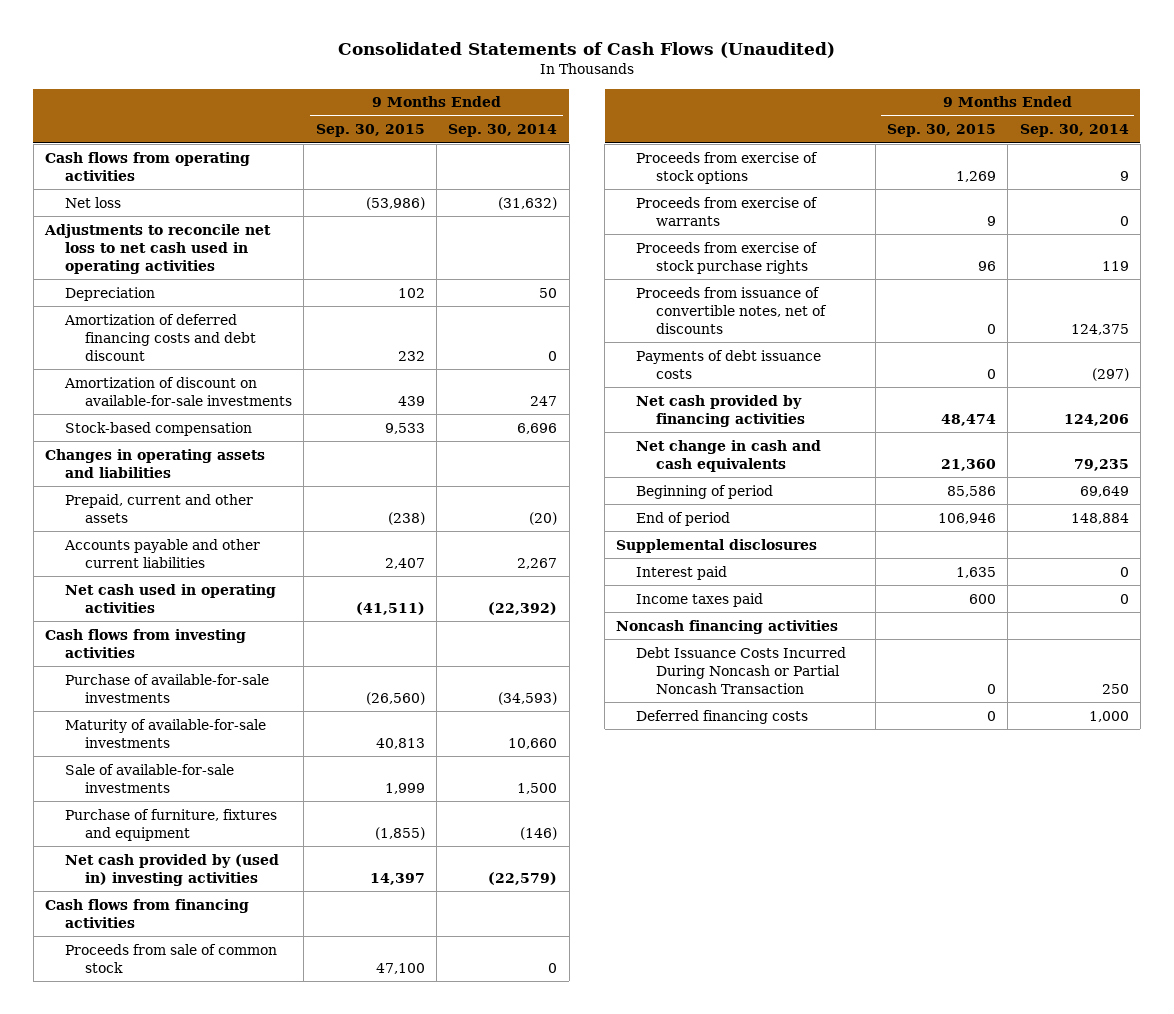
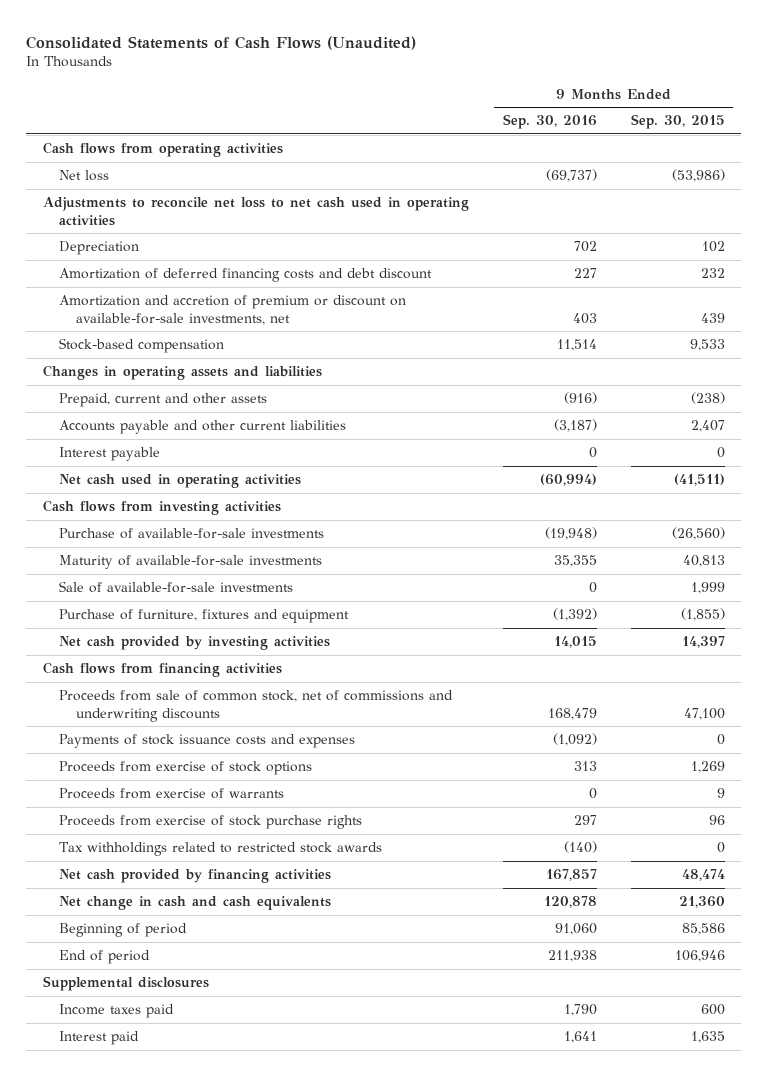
- | 9 Months Ended Sep. 30, 2015 | 9 Months Ended Sep. 30, 2014
+ | 9 Months Ended Sep. 30, 2016 | 9 Months Ended Sep. 30, 2015
- Amortization of discount on available-for-sale investments | 439 | 247
+ Amortization and accretion of premium or discount on available-for-sale investments, net | 403 | 439
+ Interest payable | 0 | 0
- Net cash provided by (used in) investing activities | 14,397 | (22,579)
+ Net cash provided by investing activities | 14,015 | 14,397
- Proceeds from sale of common stock | 47,100 | 0
+ Proceeds from sale of common stock, net of commissions and underwriting discounts | 168,479 | 47,100
+ Payments of stock issuance costs and expenses | (1,092) | 0
- Proceeds from issuance of convertible notes, net of discounts | 0 | 124,375
- Payments of debt issuance costs | 0 | (297)
+ Tax withholdings related to restricted stock awards | (140) | 0
- Noncash financing activities
- Debt Issuance Costs Incurred During Noncash or Partial Noncash Transaction | 0 | 250
- Deferred financing costs | 0 | 1,000
moved down: Interest paid | 1,641 | 1,635

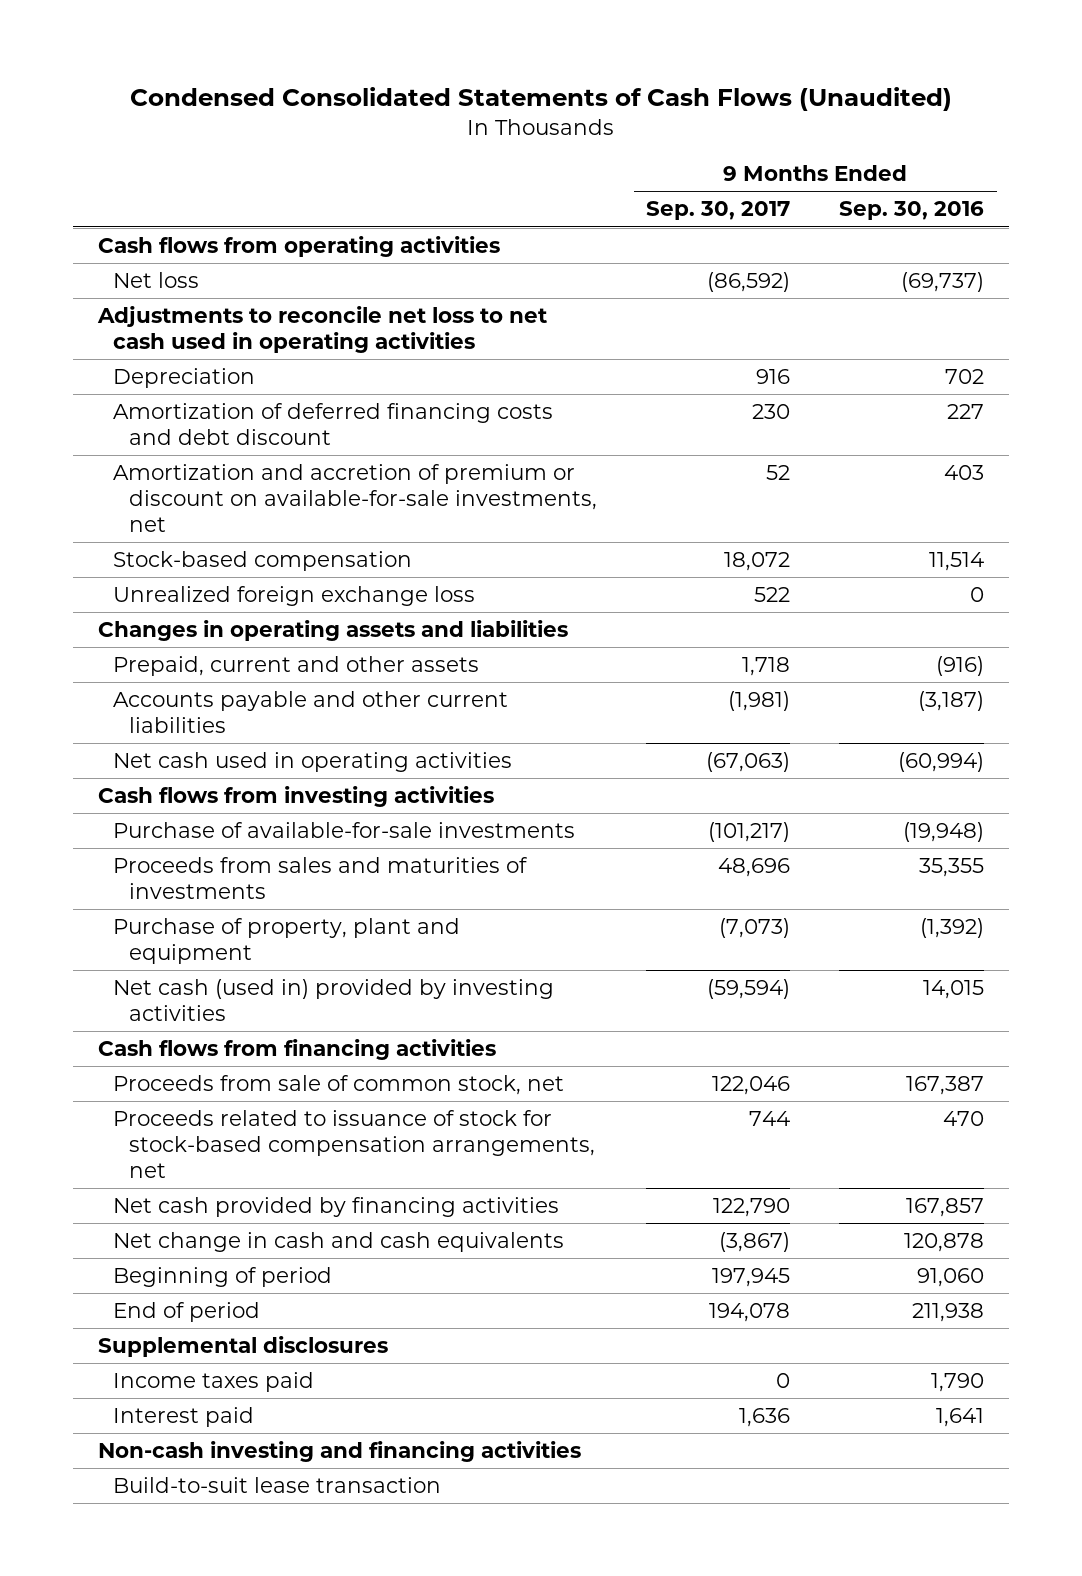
- Consolidated Statements of Cash Flows (Unaudited)
+ Condensed Consolidated Statements of Cash Flows (Unaudited)
- | 9 Months Ended Sep. 30, 2016 | 9 Months Ended Sep. 30, 2015
+ | 9 Months Ended Sep. 30, 2017 | 9 Months Ended Sep. 30, 2016
+ Unrealized foreign exchange loss | 522 | 0
- Interest payable | 0 | 0
- Maturity of available-for-sale investments | 35,355 | 40,813
- Sale of available-for-sale investments | 0 | 1,999
- Purchase of furniture, fixtures and equipment | (1,392) | (1,855)
- Net cash provided by investing activities | 14,015 | 14,397
+ Proceeds from sales and maturities of investments | 48,696 | 35,355
+ Purchase of property, plant and equipment | (7,073) | (1,392)
+ Net cash (used in) provided by investing activities | (59,594) | 14,015
- Proceeds from sale of common stock, net of commissions and underwriting discounts | 168,479 | 47,100
- Payments of stock issuance costs and expenses | (1,092) | 0
- Proceeds from exercise of stock options | 313 | 1,269
- Proceeds from exercise of warrants | 0 | 9
- Proceeds from exercise of stock purchase rights | 297 | 96
- Tax withholdings related to restricted stock awards | (140) | 0
+ Proceeds from sale of common stock, net | 122,046 | 167,387
+ Proceeds related to issuance of stock for stock-based compensation arrangements, net | 744 | 470
+ Non-cash investing and financing activities
+ Build-to-suit lease transaction

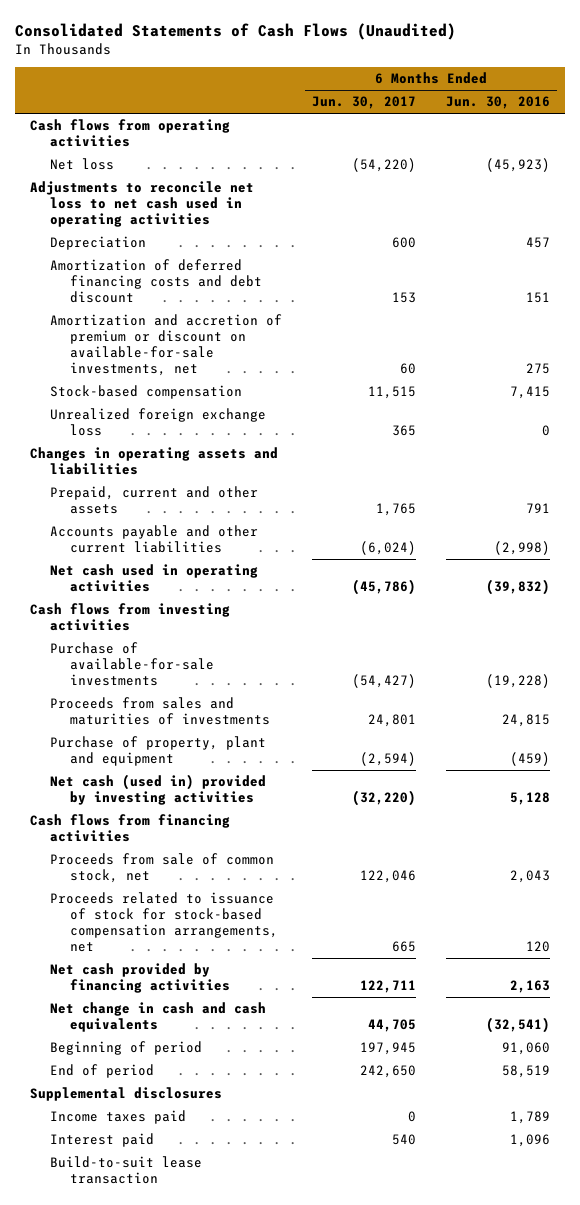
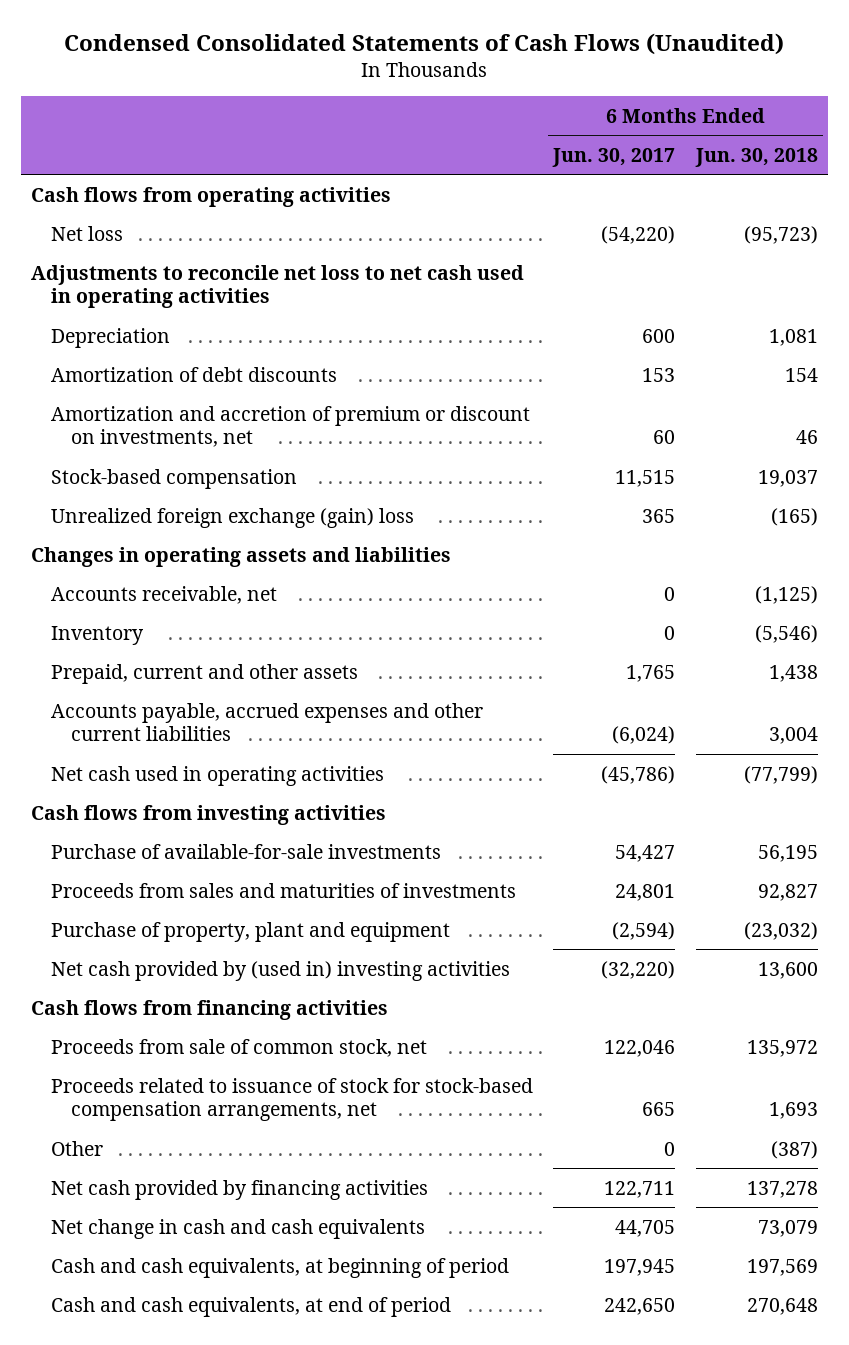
- Consolidated Statements of Cash Flows (Unaudited)
+ Condensed Consolidated Statements of Cash Flows (Unaudited)
- | 6 Months Ended Jun. 30, 2017 | 6 Months Ended Jun. 30, 2016
+ | 6 Months Ended Jun. 30, 2017 | 6 Months Ended Jun. 30, 2018
- Amortization of deferred financing costs and debt discount | 153 | 151
- Amortization and accretion of premium or discount on available-for-sale investments, net | 60 | 275
+ Amortization of debt discounts | 153 | 154
+ Amortization and accretion of premium or discount on investments, net | 60 | 46
- Unrealized foreign exchange loss | 365 | 0
+ Unrealized foreign exchange (gain) loss | 365 | (165)
+ Accounts receivable, net | 0 | (1,125)
+ Inventory | 0 | (5,546)
- Accounts payable and other current liabilities | (6,024) | (2,998)
+ Accounts payable, accrued expenses and other current liabilities | (6,024) | 3,004
- Purchase of available-for-sale investments | (54,427) | (19,228)
+ Purchase of available-for-sale investments | 54,427 | 56,195
- Net cash (used in) provided by investing activities | (32,220) | 5,128
+ Net cash provided by (used in) investing activities | (32,220) | 13,600
+ Other | 0 | (387)
- Beginning of period | 197,945 | 91,060
- End of period | 242,650 | 58,519
- Supplemental disclosures
- Income taxes paid | 0 | 1,789
- Interest paid | 540 | 1,096
- Build-to-suit lease transaction
+ Cash and cash equivalents, at beginning of period | 197,945 | 197,569
+ Cash and cash equivalents, at end of period | 242,650 | 270,648

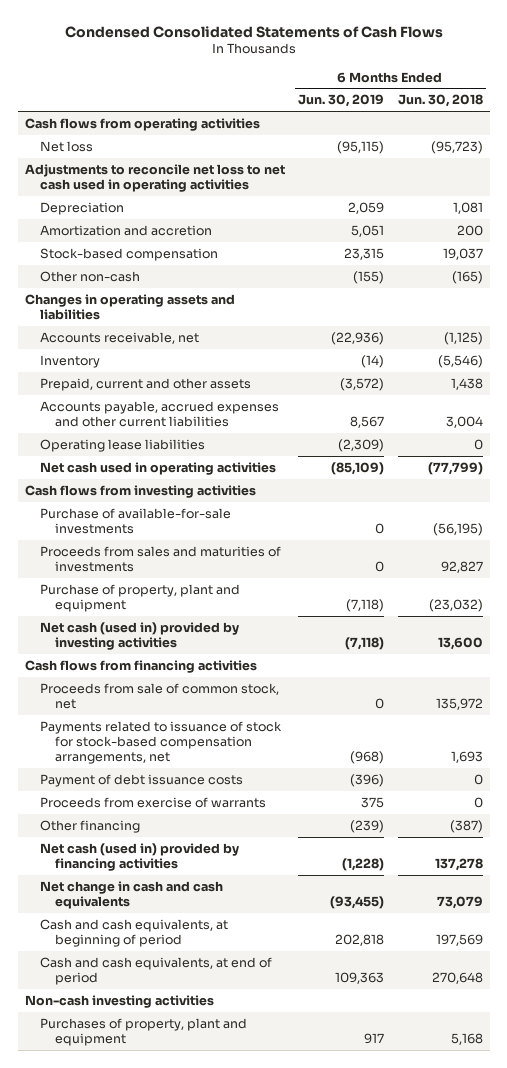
- Condensed Consolidated Statements of Cash Flows (Unaudited)
+ Condensed Consolidated Statements of Cash Flows
- | 6 Months Ended Jun. 30, 2017 | 6 Months Ended Jun. 30, 2018
+ | 6 Months Ended Jun. 30, 2019 | 6 Months Ended Jun. 30, 2018
- Amortization of debt discounts | 153 | 154
- Amortization and accretion of premium or discount on investments, net | 60 | 46
+ Amortization and accretion | 5,051 | 200
- Unrealized foreign exchange (gain) loss | 365 | (165)
+ Other non-cash | (155) | (165)
+ Operating lease liabilities | (2,309) | 0
- Purchase of available-for-sale investments | 54,427 | 56,195
+ Purchase of available-for-sale investments | 0 | (56,195)
- Net cash provided by (used in) investing activities | (32,220) | 13,600
+ Net cash (used in) provided by investing activities | (7,118) | 13,600
- Proceeds related to issuance of stock for stock-based compensation arrangements, net | 665 | 1,693
- Other | 0 | (387)
- Net cash provided by financing activities | 122,711 | 137,278
+ Payments related to issuance of stock for stock-based compensation arrangements, net | (968) | 1,693
+ Payment of debt issuance costs | (396) | 0
+ Proceeds from exercise of warrants | 375 | 0
+ Other financing | (239) | (387)
+ Net cash (used in) provided by financing activities | (1,228) | 137,278
+ Non-cash investing activities
+ Purchases of property, plant and equipment | 917 | 5,168

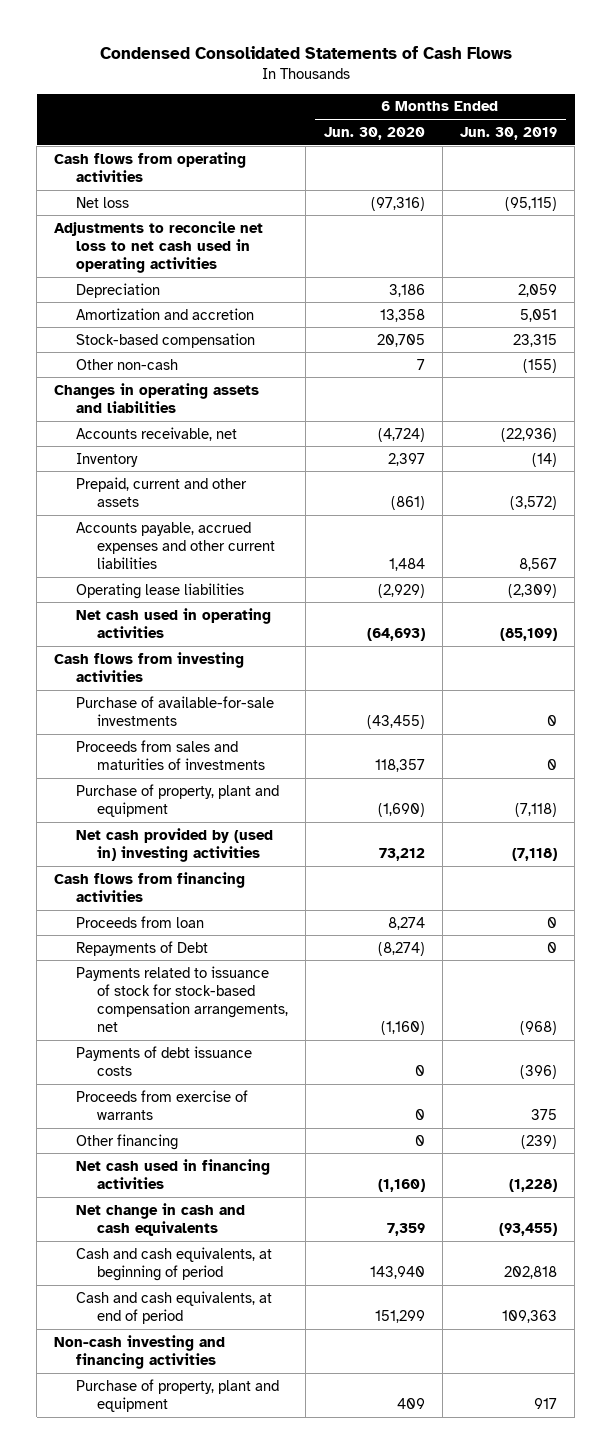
- | 6 Months Ended Jun. 30, 2019 | 6 Months Ended Jun. 30, 2018
+ | 6 Months Ended Jun. 30, 2020 | 6 Months Ended Jun. 30, 2019
- Net cash (used in) provided by investing activities | (7,118) | 13,600
+ Net cash provided by (used in) investing activities | 73,212 | (7,118)
- Proceeds from sale of common stock, net | 0 | 135,972
+ Proceeds from loan | 8,274 | 0
+ Repayments of Debt | (8,274) | 0
- Payment of debt issuance costs | (396) | 0
+ Payments of debt issuance costs | 0 | (396)
- Net cash (used in) provided by financing activities | (1,228) | 137,278
+ Net cash used in financing activities | (1,160) | (1,228)
- Non-cash investing activities
- Purchases of property, plant and equipment | 917 | 5,168
+ Non-cash investing and financing activities
+ Purchase of property, plant and equipment | 409 | 917

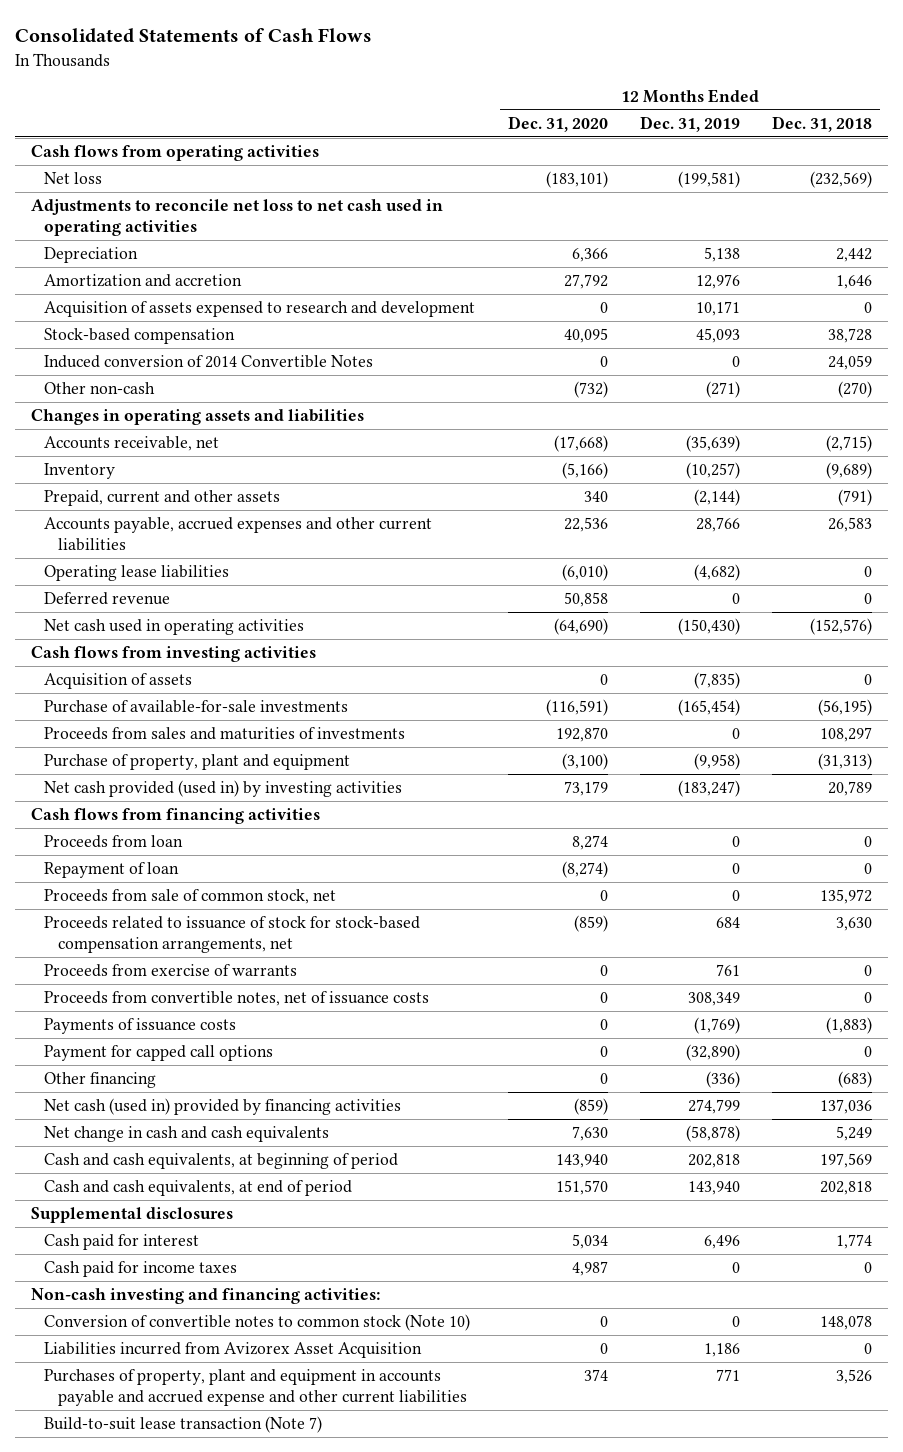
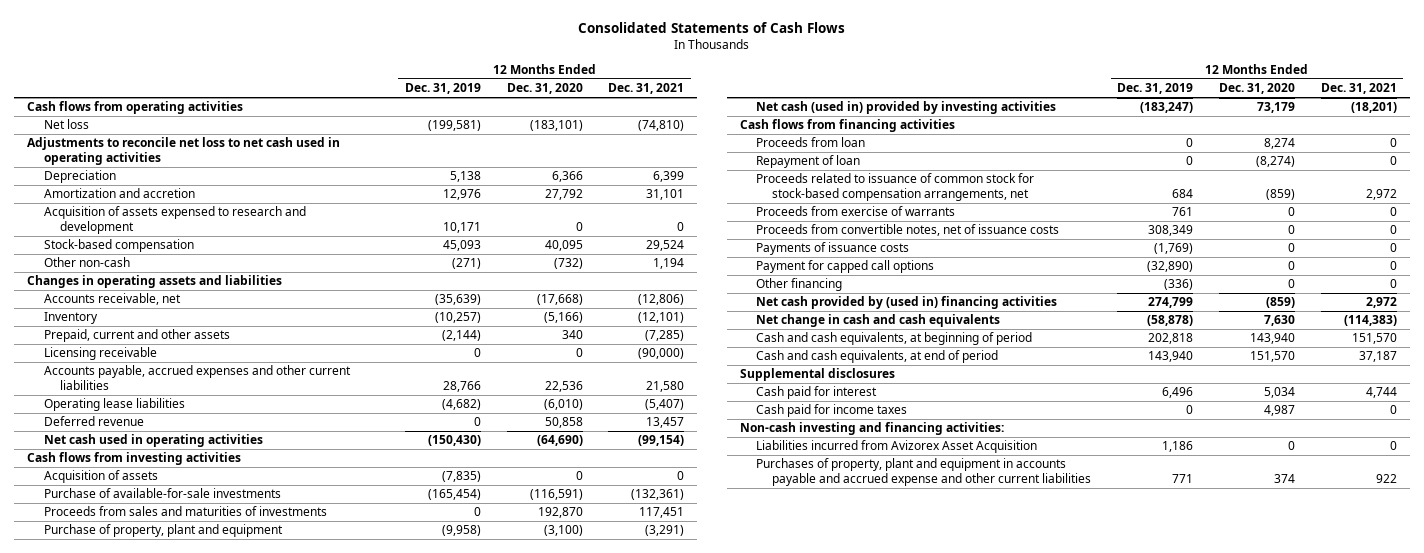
- | 12 Months Ended Dec. 31, 2020 | 12 Months Ended Dec. 31, 2019 | 12 Months Ended Dec. 31, 2018
+ | 12 Months Ended Dec. 31, 2019 | 12 Months Ended Dec. 31, 2020 | 12 Months Ended Dec. 31, 2021
- Induced conversion of 2014 Convertible Notes | 0 | 0 | 24,059
+ Licensing receivable | 0 | 0 | (90,000)
- Net cash provided (used in) by investing activities | 73,179 | (183,247) | 20,789
+ Net cash (used in) provided by investing activities | (183,247) | 73,179 | (18,201)
- Proceeds from sale of common stock, net | 0 | 0 | 135,972
- Proceeds related to issuance of stock for stock-based compensation arrangements, net | (859) | 684 | 3,630
+ Proceeds related to issuance of common stock for stock-based compensation arrangements, net | 684 | (859) | 2,972
- Net cash (used in) provided by financing activities | (859) | 274,799 | 137,036
+ Net cash provided by (used in) financing activities | 274,799 | (859) | 2,972
- Conversion of convertible notes to common stock (Note 10) | 0 | 0 | 148,078
- Build-to-suit lease transaction (Note 7)

